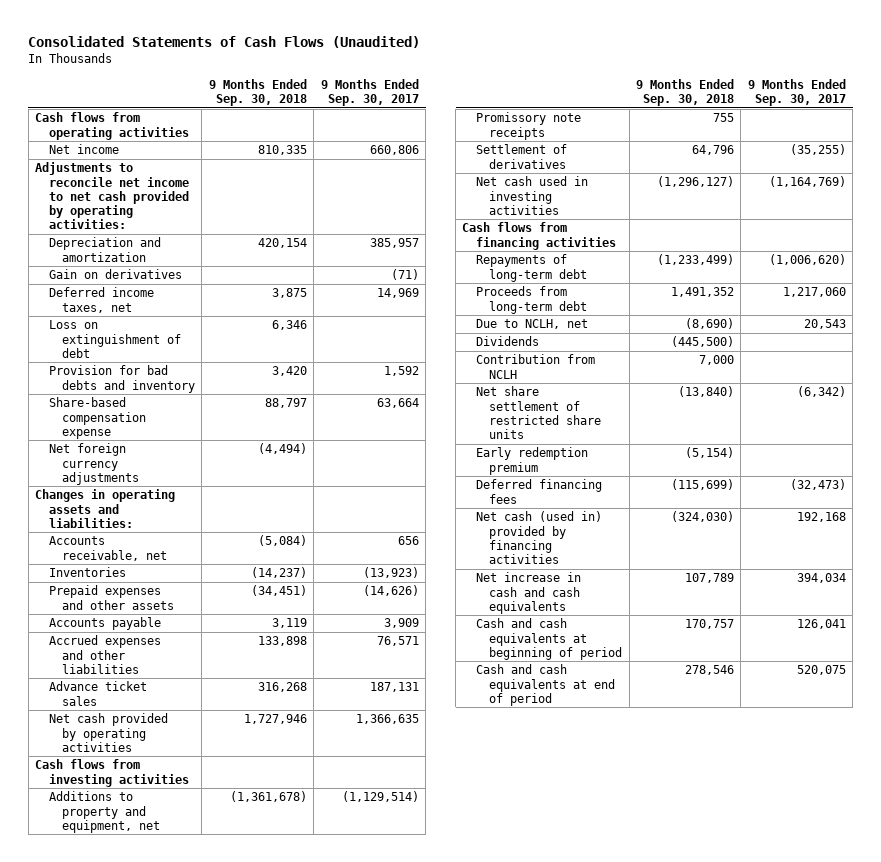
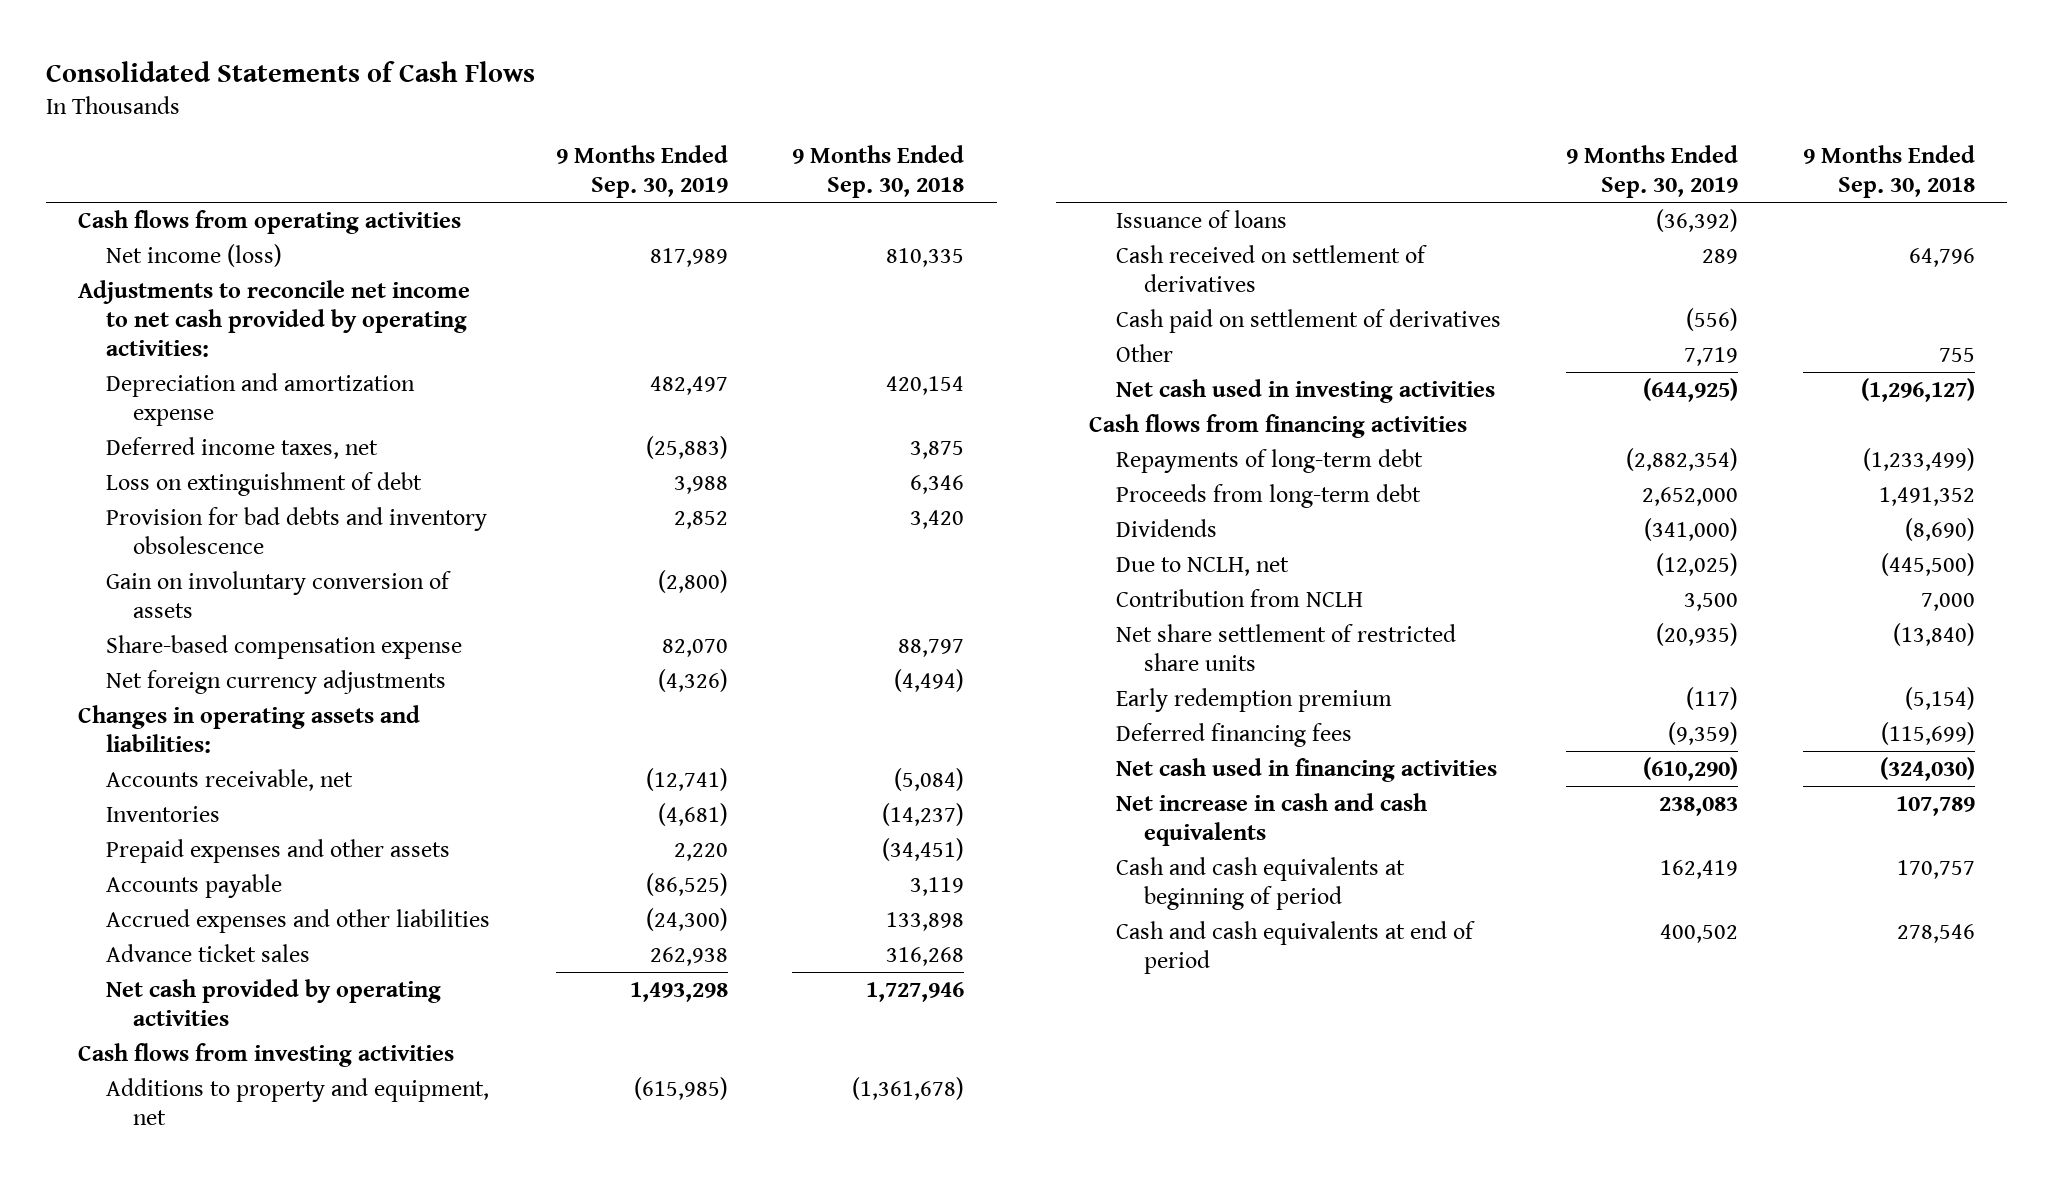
- Consolidated Statements of Cash Flows (Unaudited)
+ Consolidated Statements of Cash Flows
- | 9 Months Ended Sep. 30, 2018 | 9 Months Ended Sep. 30, 2017
+ | 9 Months Ended Sep. 30, 2019 | 9 Months Ended Sep. 30, 2018
- Net income | 810,335 | 660,806
+ Net income (loss) | 817,989 | 810,335
- Depreciation and amortization | 420,154 | 385,957
- Gain on derivatives | | (71)
+ Depreciation and amortization expense | 482,497 | 420,154
- Provision for bad debts and inventory | 3,420 | 1,592
+ Provision for bad debts and inventory obsolescence | 2,852 | 3,420
+ Gain on involuntary conversion of assets | (2,800) |
- Promissory note receipts | 755 |
- Settlement of derivatives | 64,796 | (35,255)
+ Issuance of loans | (36,392) |
+ Cash received on settlement of derivatives | 289 | 64,796
+ Cash paid on settlement of derivatives | (556) |
+ Other | 7,719 | 755
- Due to NCLH, net | (8,690) | 20,543
- Dividends | (445,500) |
+ Dividends | (341,000) | (8,690)
+ Due to NCLH, net | (12,025) | (445,500)
- Net cash (used in) provided by financing activities | (324,030) | 192,168
+ Net cash used in financing activities | (610,290) | (324,030)

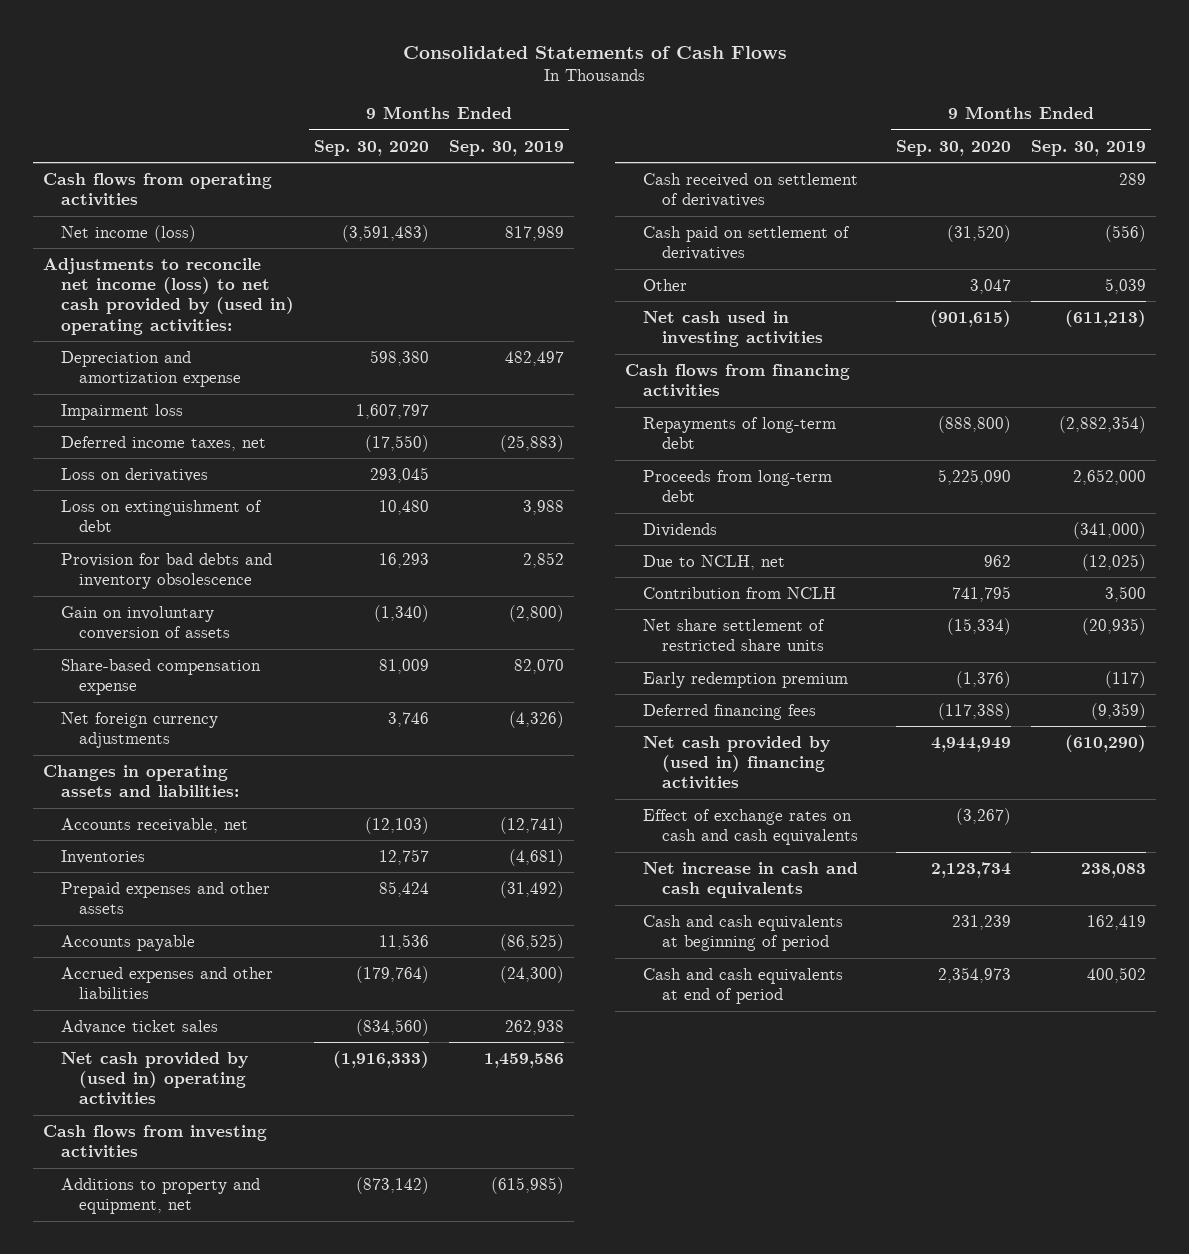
- | 9 Months Ended Sep. 30, 2019 | 9 Months Ended Sep. 30, 2018
+ | 9 Months Ended Sep. 30, 2020 | 9 Months Ended Sep. 30, 2019
- Adjustments to reconcile net income to net cash provided by operating activities:
+ Adjustments to reconcile net income (loss) to net cash provided by (used in) operating activities:
+ Impairment loss | 1,607,797 |
+ Loss on derivatives | 293,045 |
- Prepaid expenses and other assets | 2,220 | (34,451)
+ Prepaid expenses and other assets | 85,424 | (31,492)
- Net cash provided by operating activities | 1,493,298 | 1,727,946
+ Net cash provided by (used in) operating activities | (1,916,333) | 1,459,586
- Issuance of loans | (36,392) |
- Other | 7,719 | 755
- Net cash used in investing activities | (644,925) | (1,296,127)
+ Other | 3,047 | 5,039
+ Net cash used in investing activities | (901,615) | (611,213)
- Net cash used in financing activities | (610,290) | (324,030)
+ Net cash provided by (used in) financing activities | 4,944,949 | (610,290)
+ Effect of exchange rates on cash and cash equivalents | (3,267) |

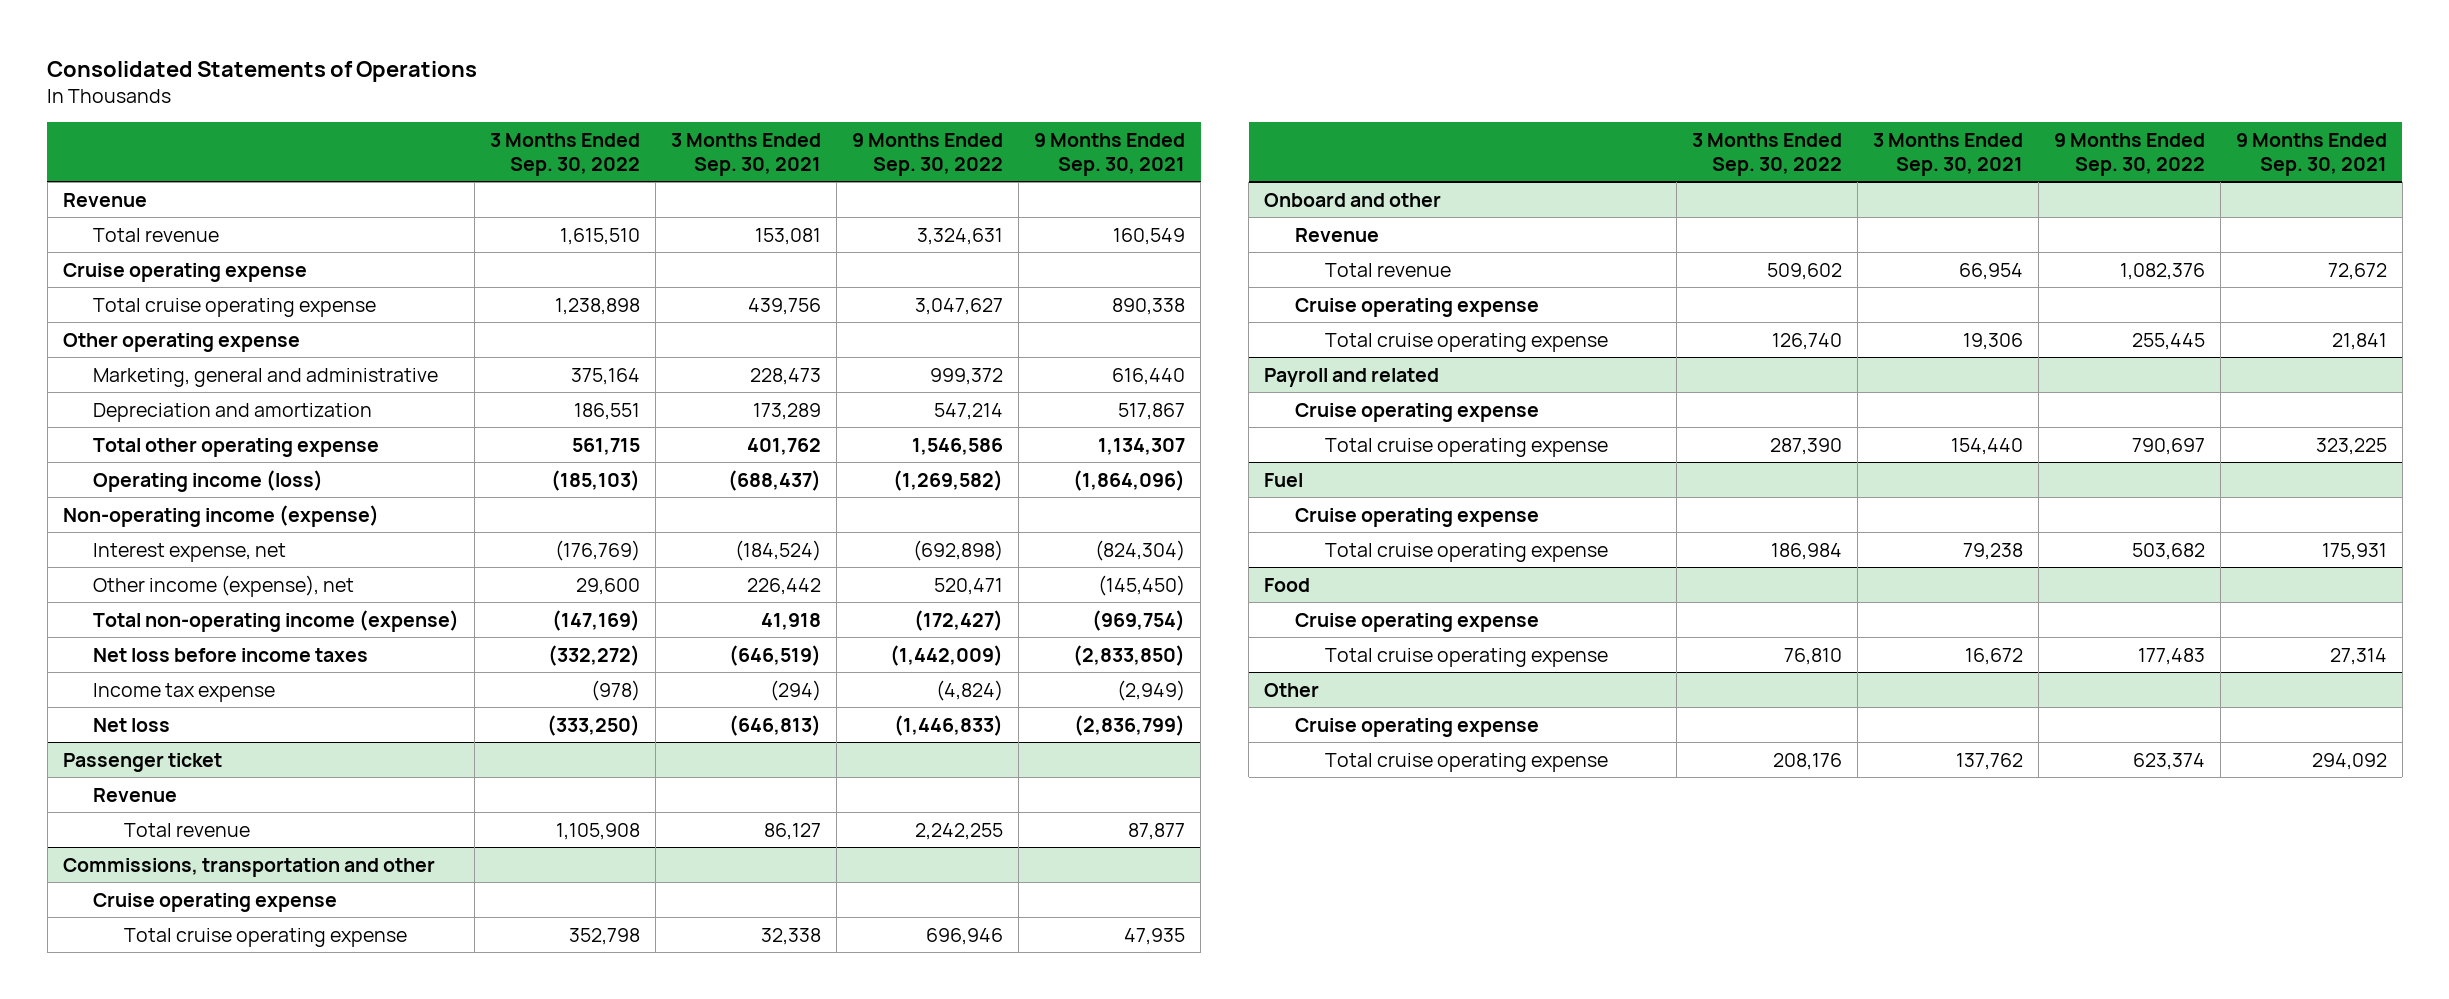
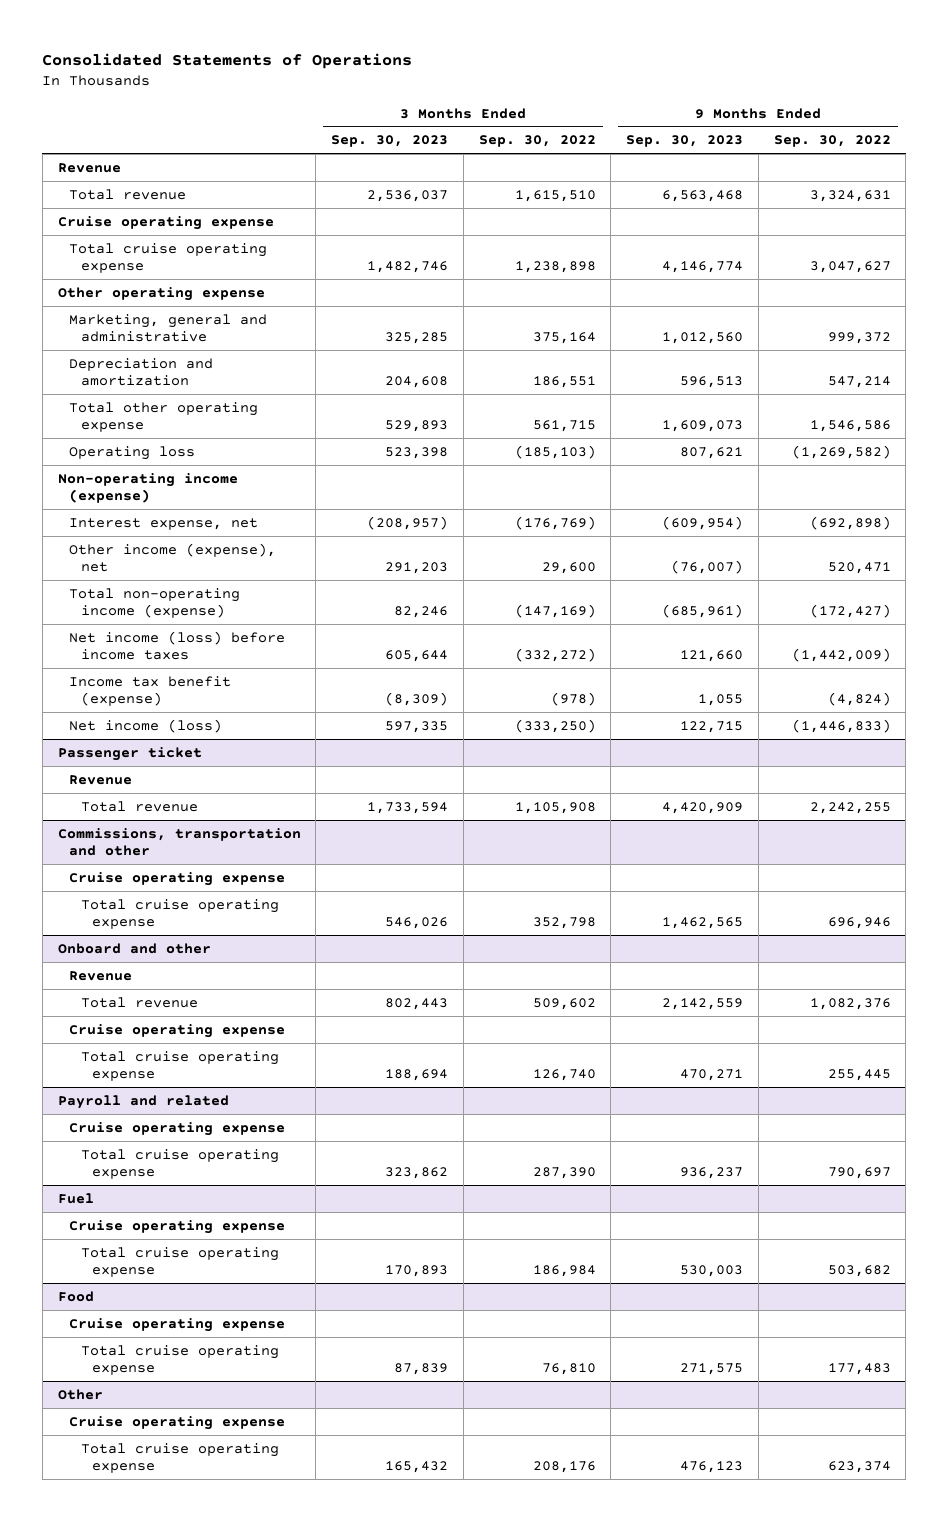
- | 3 Months Ended Sep. 30, 2022 | 3 Months Ended Sep. 30, 2021 | 9 Months Ended Sep. 30, 2022 | 9 Months Ended Sep. 30, 2021
+ | 3 Months Ended Sep. 30, 2023 | 3 Months Ended Sep. 30, 2022 | 9 Months Ended Sep. 30, 2023 | 9 Months Ended Sep. 30, 2022
- Operating income (loss) | (185,103) | (688,437) | (1,269,582) | (1,864,096)
+ Operating loss | 523,398 | (185,103) | 807,621 | (1,269,582)
- Net loss before income taxes | (332,272) | (646,519) | (1,442,009) | (2,833,850)
- Income tax expense | (978) | (294) | (4,824) | (2,949)
- Net loss | (333,250) | (646,813) | (1,446,833) | (2,836,799)
+ Net income (loss) before income taxes | 605,644 | (332,272) | 121,660 | (1,442,009)
+ Income tax benefit (expense) | (8,309) | (978) | 1,055 | (4,824)
+ Net income (loss) | 597,335 | (333,250) | 122,715 | (1,446,833)

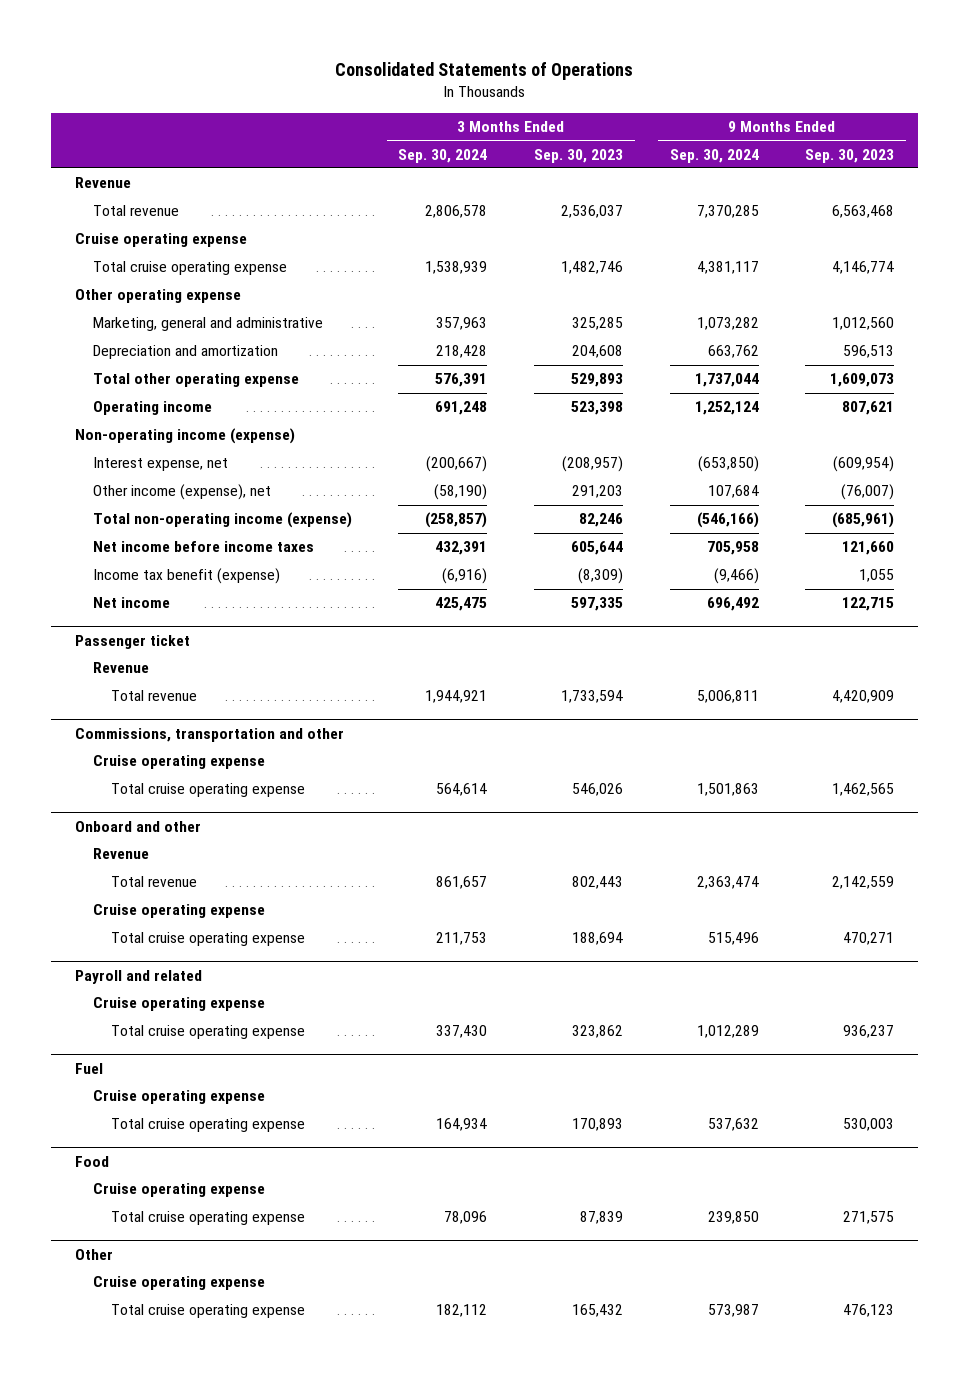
- | 3 Months Ended Sep. 30, 2023 | 3 Months Ended Sep. 30, 2022 | 9 Months Ended Sep. 30, 2023 | 9 Months Ended Sep. 30, 2022
+ | 3 Months Ended Sep. 30, 2024 | 3 Months Ended Sep. 30, 2023 | 9 Months Ended Sep. 30, 2024 | 9 Months Ended Sep. 30, 2023
- Operating loss | 523,398 | (185,103) | 807,621 | (1,269,582)
+ Operating income | 691,248 | 523,398 | 1,252,124 | 807,621
- Net income (loss) before income taxes | 605,644 | (332,272) | 121,660 | (1,442,009)
+ Net income before income taxes | 432,391 | 605,644 | 705,958 | 121,660
- Net income (loss) | 597,335 | (333,250) | 122,715 | (1,446,833)
+ Net income | 425,475 | 597,335 | 696,492 | 122,715

